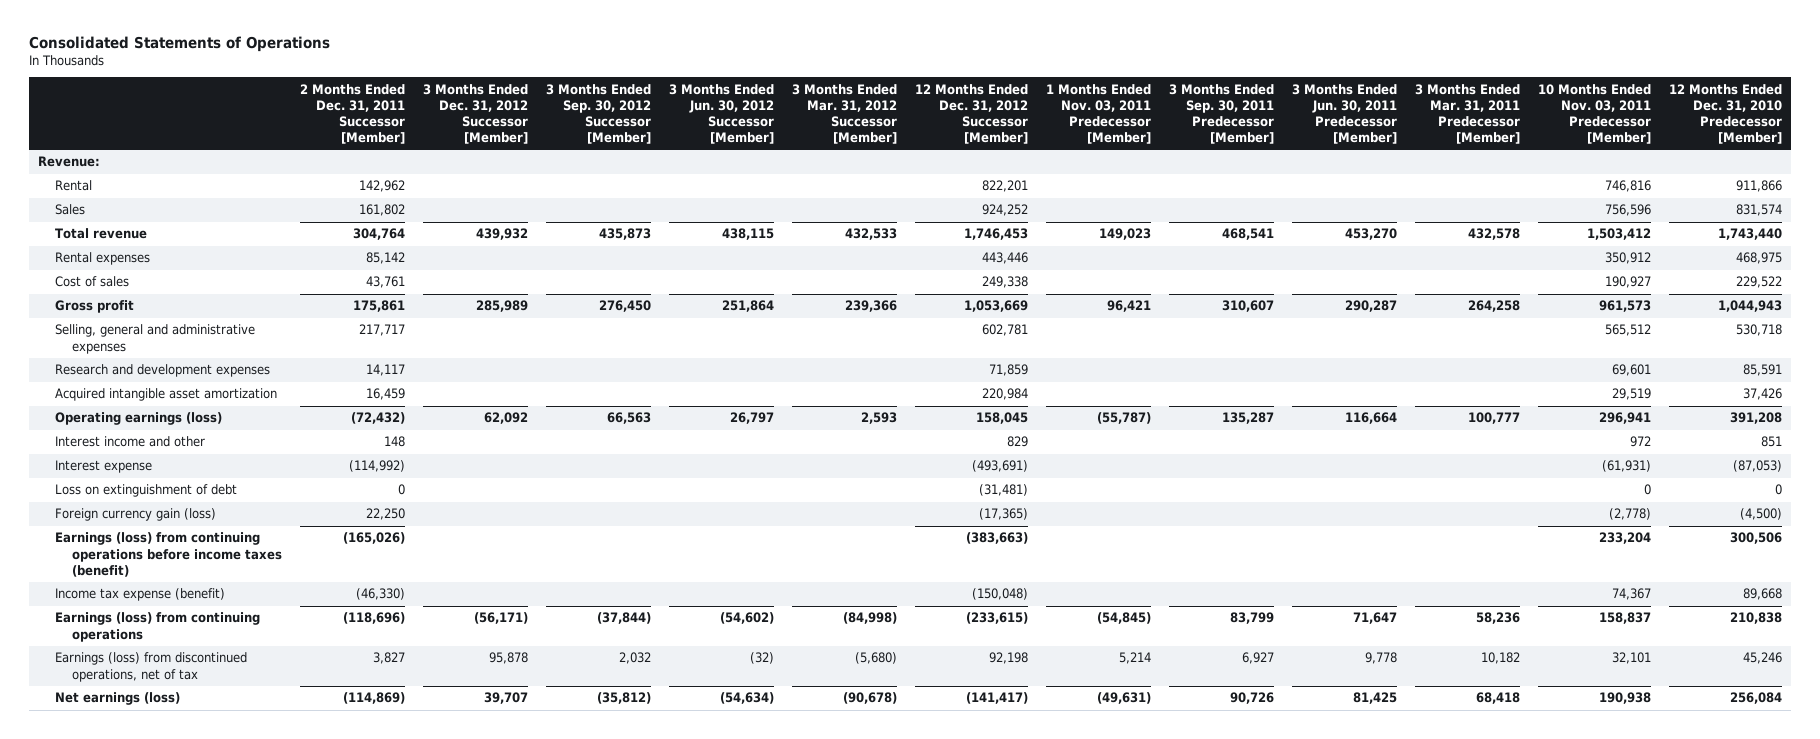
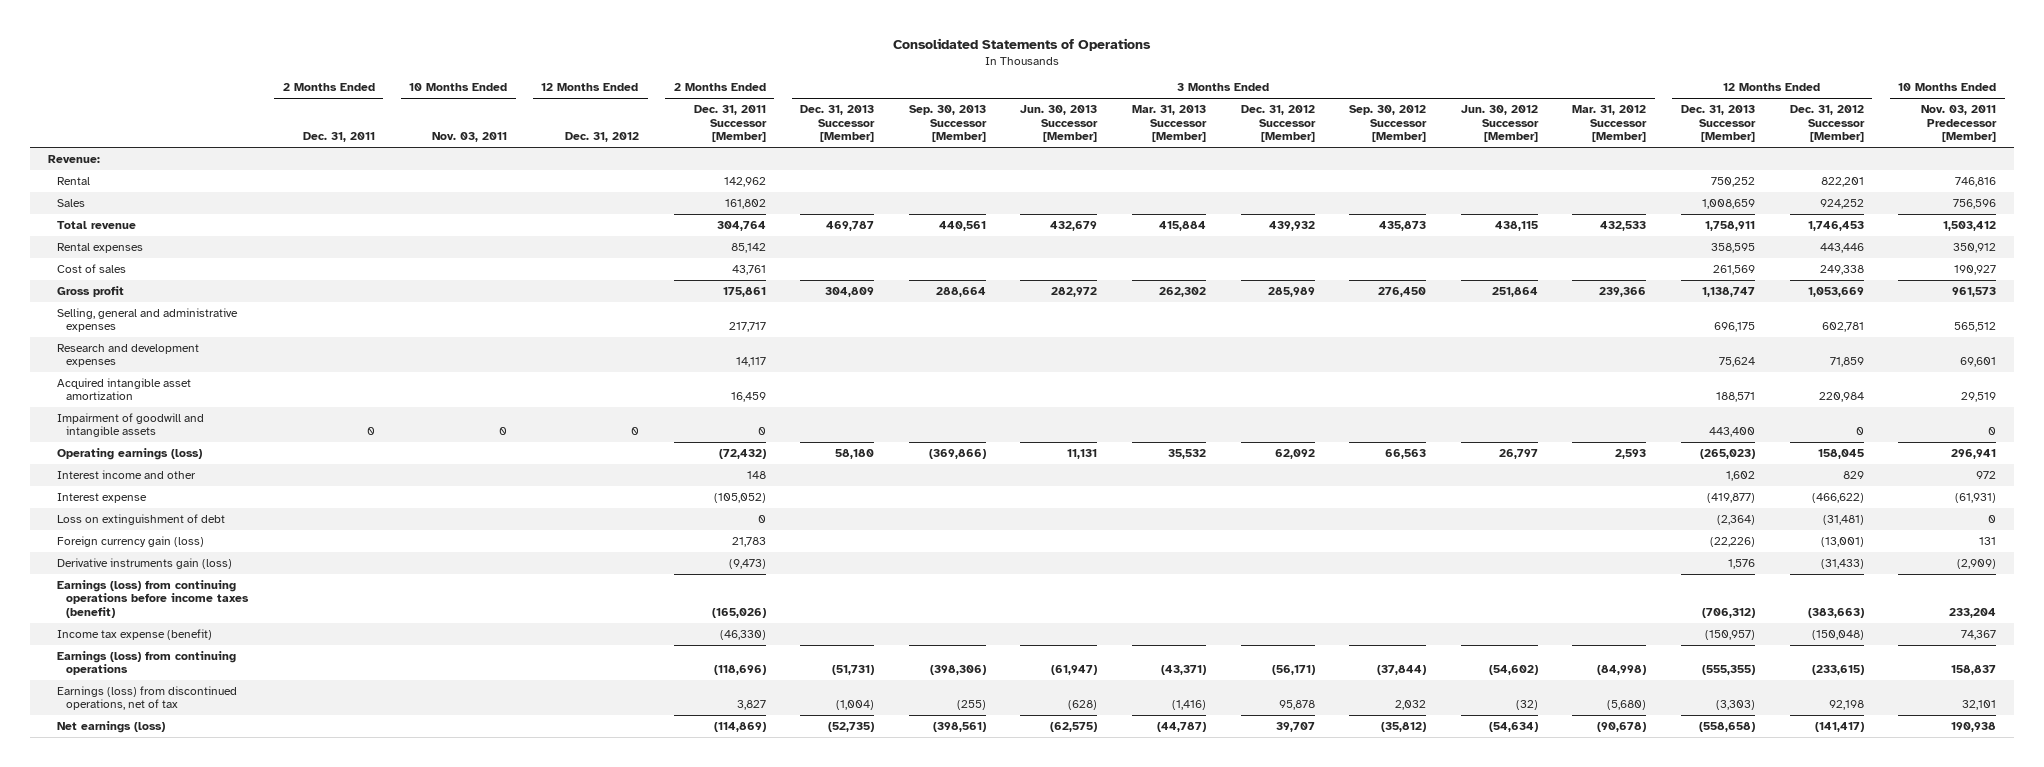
- | 2 Months Ended Dec. 31, 2011 Successor [Member] | 3 Months Ended Dec. 31, 2012 Successor [Member] | 3 Months Ended Sep. 30, 2012 Successor [Member] | 3 Months Ended Jun. 30, 2012 Successor [Member] | 3 Months Ended Mar. 31, 2012 Successor [Member] | 12 Months Ended Dec. 31, 2012 Successor [Member] | 1 Months Ended Nov. 03, 2011 Predecessor [Member] | 3 Months Ended Sep. 30, 2011 Predecessor [Member] | 3 Months Ended Jun. 30, 2011 Predecessor [Member] | 3 Months Ended Mar. 31, 2011 Predecessor [Member] | 10 Months Ended Nov. 03, 2011 Predecessor [Member] | 12 Months Ended Dec. 31, 2010 Predecessor [Member]
+ | 2 Months Ended Dec. 31, 2011 | 10 Months Ended Nov. 03, 2011 | 12 Months Ended Dec. 31, 2012 | 2 Months Ended Dec. 31, 2011 Successor [Member] | 3 Months Ended Dec. 31, 2013 Successor [Member] | 3 Months Ended Sep. 30, 2013 Successor [Member] | 3 Months Ended Jun. 30, 2013 Successor [Member] | 3 Months Ended Mar. 31, 2013 Successor [Member] | 3 Months Ended Dec. 31, 2012 Successor [Member] | 3 Months Ended Sep. 30, 2012 Successor [Member] | 3 Months Ended Jun. 30, 2012 Successor [Member] | 3 Months Ended Mar. 31, 2012 Successor [Member] | 12 Months Ended Dec. 31, 2013 Successor [Member] | 12 Months Ended Dec. 31, 2012 Successor [Member] | 10 Months Ended Nov. 03, 2011 Predecessor [Member]
+ Impairment of goodwill and intangible assets | 0 | 0 | 0 | 0 | | | | | | | | | 443,400 | 0 | 0
- Interest expense | (114,992) | | | | | (493,691) | | | | | (61,931) | (87,053)
+ Interest expense | | | | (105,052) | | | | | | | | | (419,877) | (466,622) | (61,931)
- Foreign currency gain (loss) | 22,250 | | | | | (17,365) | | | | | (2,778) | (4,500)
+ Foreign currency gain (loss) | | | | 21,783 | | | | | | | | | (22,226) | (13,001) | 131
+ Derivative instruments gain (loss) | | | | (9,473) | | | | | | | | | 1,576 | (31,433) | (2,909)

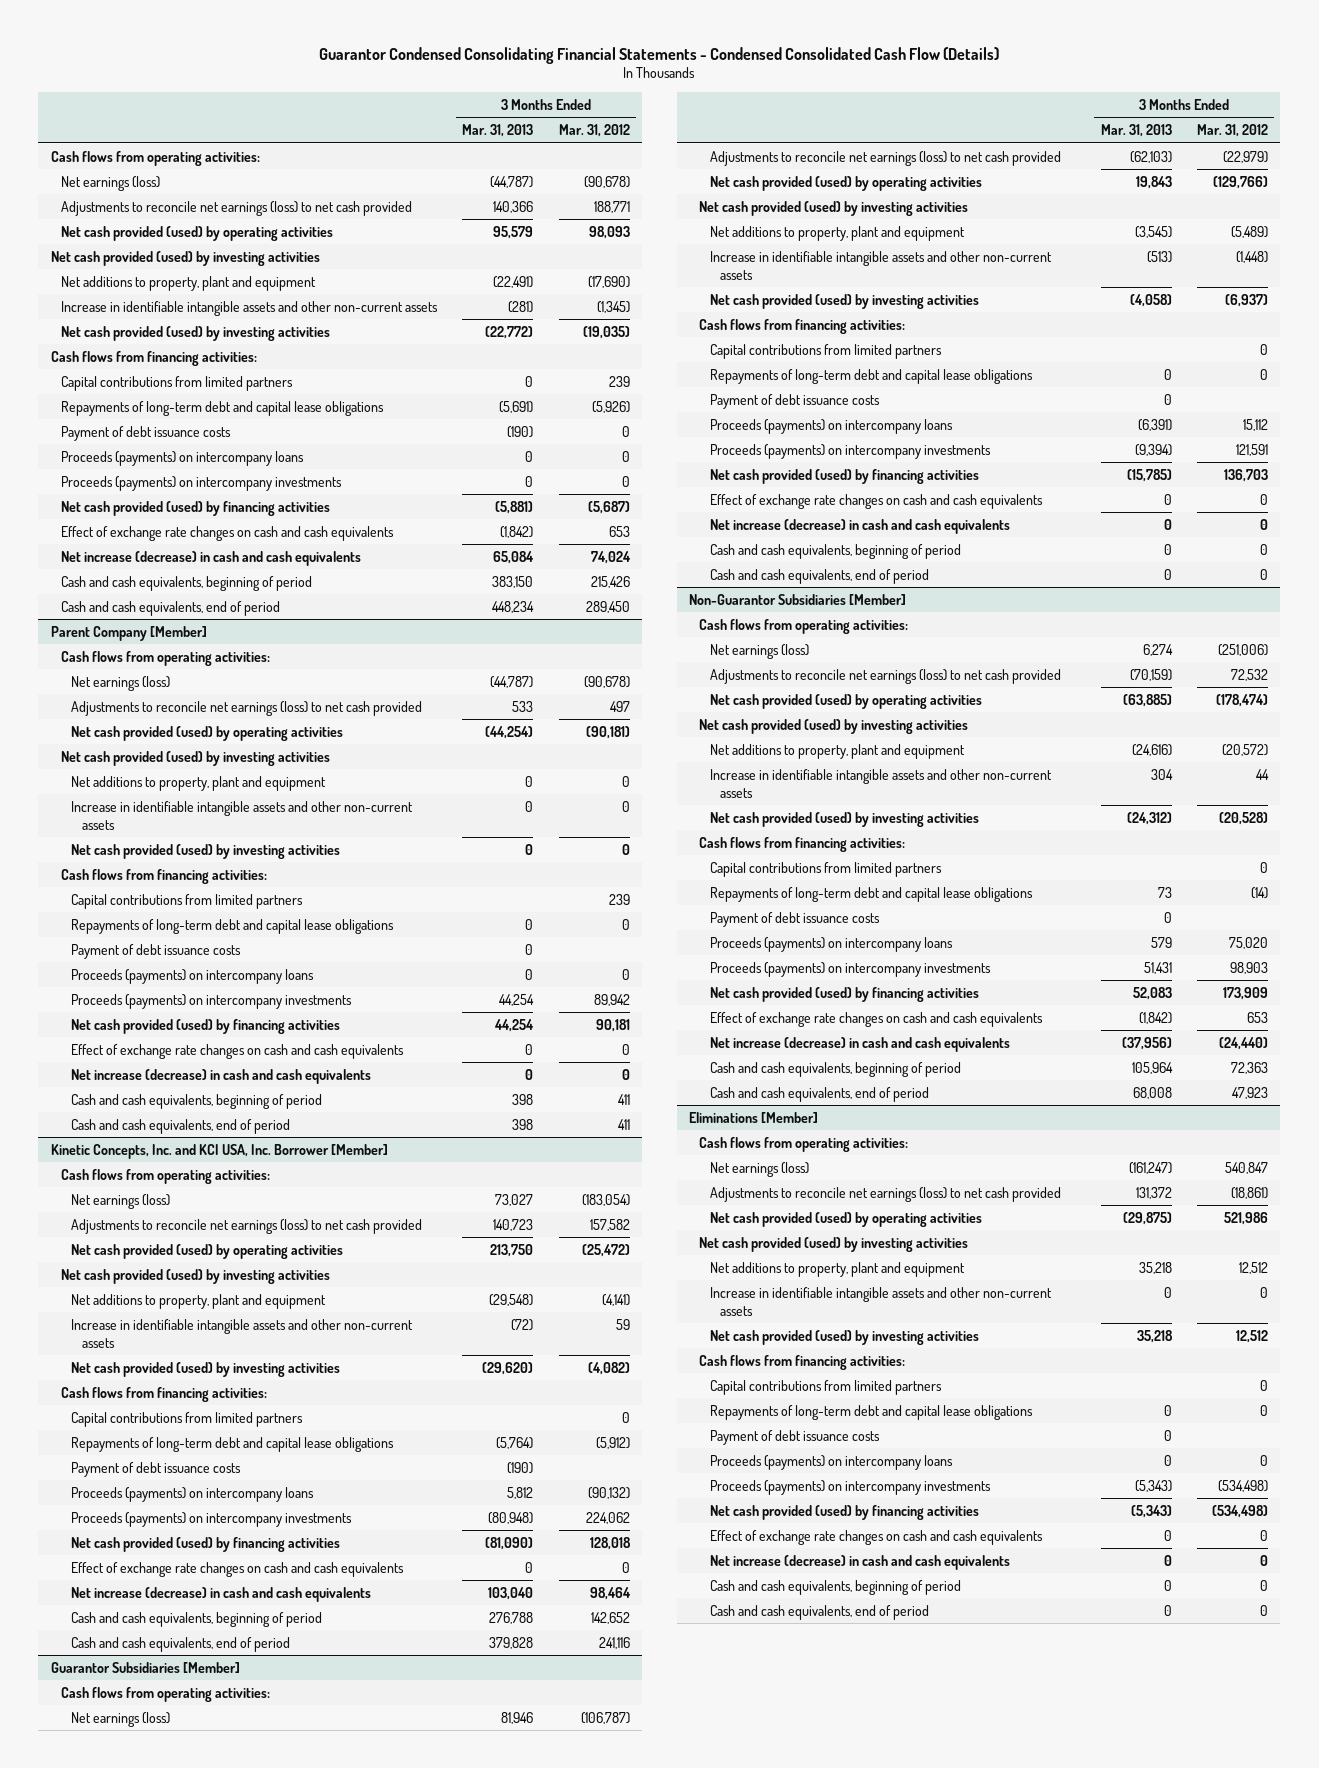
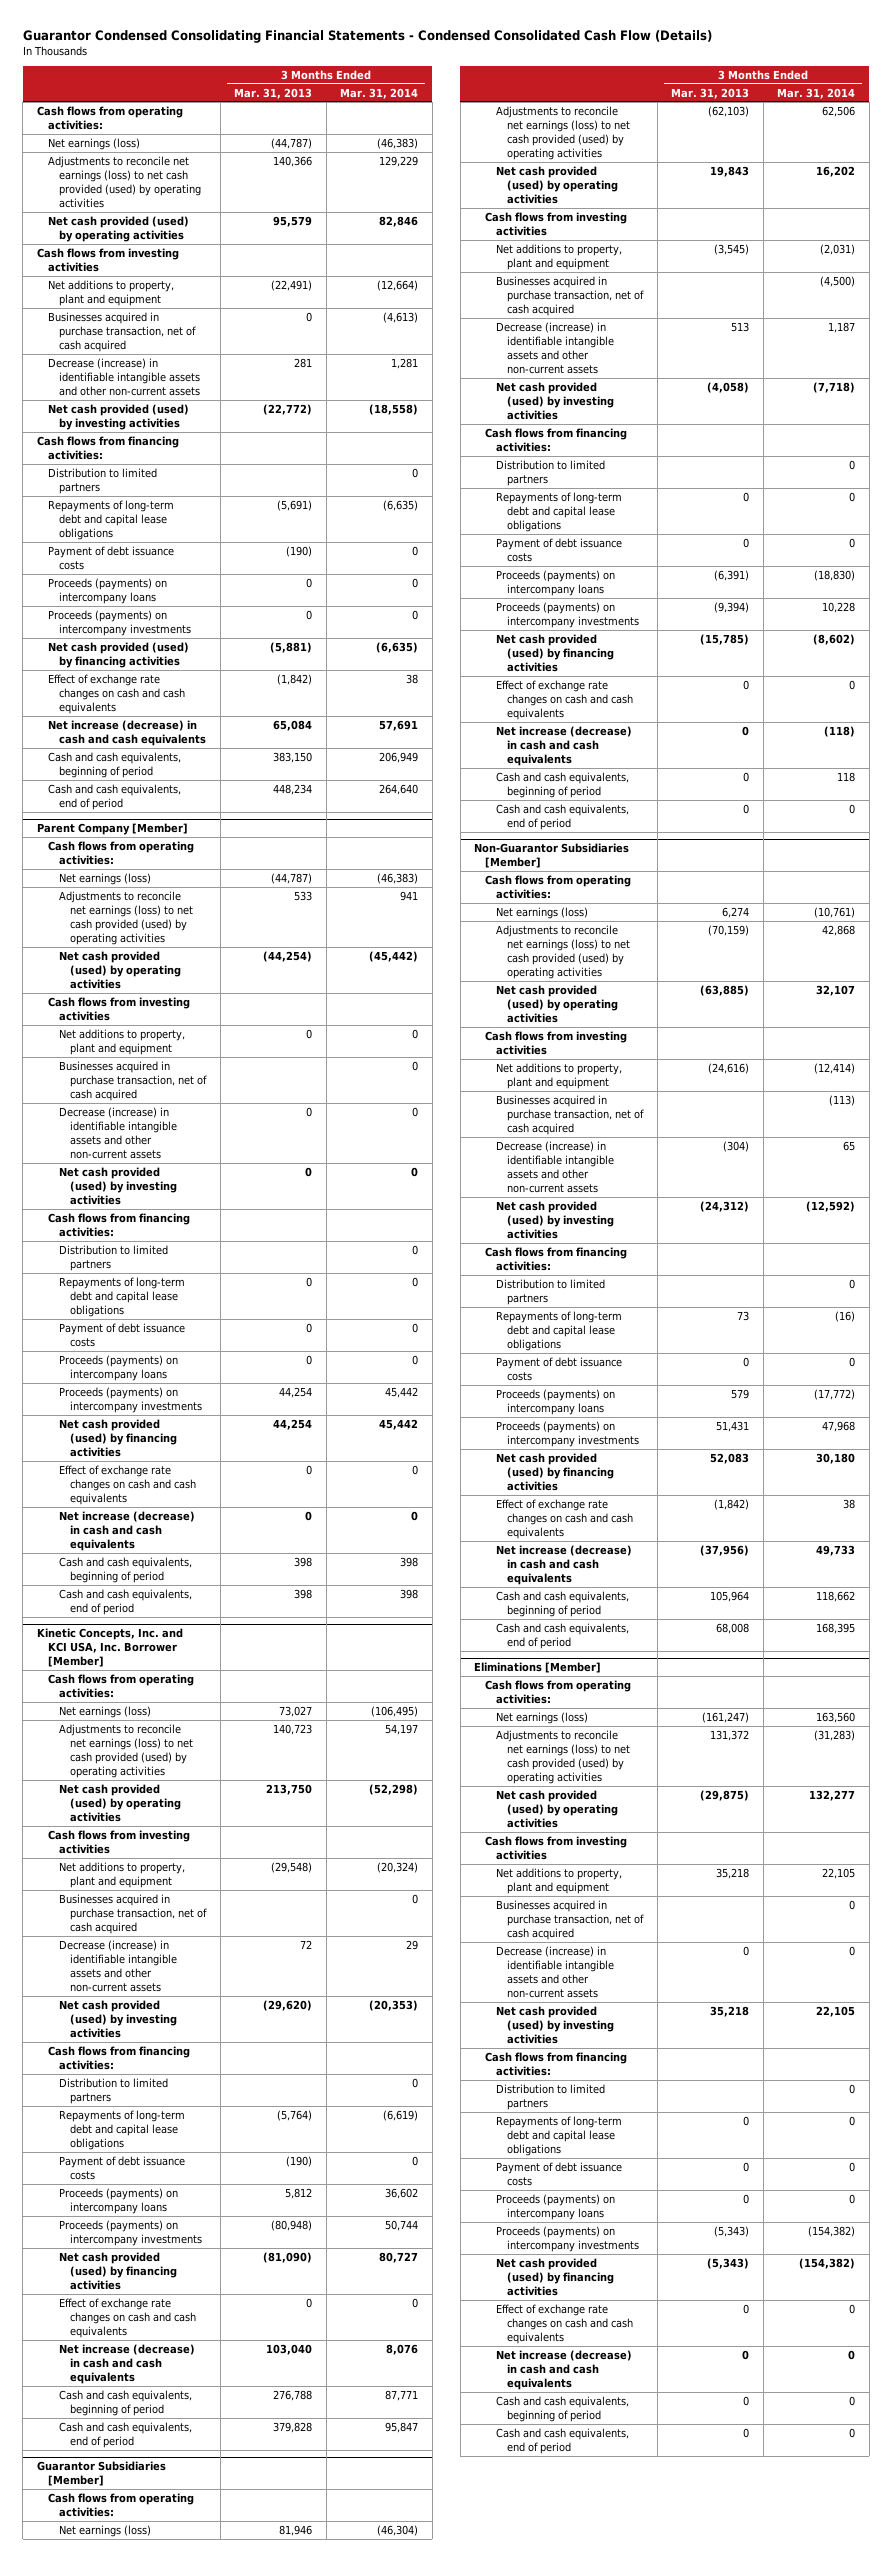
- | 3 Months Ended Mar. 31, 2013 | 3 Months Ended Mar. 31, 2012
+ | 3 Months Ended Mar. 31, 2013 | 3 Months Ended Mar. 31, 2014
- Adjustments to reconcile net earnings (loss) to net cash provided | 140,366 | 188,771
+ Adjustments to reconcile net earnings (loss) to net cash provided (used) by operating activities | 140,366 | 129,229
- Net cash provided (used) by investing activities
+ Cash flows from investing activities
- Increase in identifiable intangible assets and other non-current assets | (281) | (1,345)
+ Businesses acquired in purchase transaction, net of cash acquired | 0 | (4,613)
+ Decrease (increase) in identifiable intangible assets and other non-current assets | 281 | 1,281
- Capital contributions from limited partners | 0 | 239
+ Distribution to limited partners | | 0
@ Parent Company [Member]
- Adjustments to reconcile net earnings (loss) to net cash provided | 533 | 497
+ Adjustments to reconcile net earnings (loss) to net cash provided (used) by operating activities | 533 | 941
- Net cash provided (used) by investing activities
+ Cash flows from investing activities
- Increase in identifiable intangible assets and other non-current assets | 0 | 0
+ Businesses acquired in purchase transaction, net of cash acquired | | 0
+ Decrease (increase) in identifiable intangible assets and other non-current assets | 0 | 0
- Capital contributions from limited partners | | 239
+ Distribution to limited partners | | 0
@ Kinetic Concepts, Inc. and KCI USA, Inc. Borrower [Member]
- Adjustments to reconcile net earnings (loss) to net cash provided | 140,723 | 157,582
+ Adjustments to reconcile net earnings (loss) to net cash provided (used) by operating activities | 140,723 | 54,197
- Net cash provided (used) by investing activities
+ Cash flows from investing activities
- Increase in identifiable intangible assets and other non-current assets | (72) | 59
+ Businesses acquired in purchase transaction, net of cash acquired | | 0
+ Decrease (increase) in identifiable intangible assets and other non-current assets | 72 | 29
- Capital contributions from limited partners | | 0
+ Distribution to limited partners | | 0
@ Guarantor Subsidiaries [Member]
- Adjustments to reconcile net earnings (loss) to net cash provided | (62,103) | (22,979)
+ Adjustments to reconcile net earnings (loss) to net cash provided (used) by operating activities | (62,103) | 62,506
- Net cash provided (used) by investing activities
+ Cash flows from investing activities
- Increase in identifiable intangible assets and other non-current assets | (513) | (1,448)
+ Businesses acquired in purchase transaction, net of cash acquired | | (4,500)
+ Decrease (increase) in identifiable intangible assets and other non-current assets | 513 | 1,187
- Capital contributions from limited partners | | 0
+ Distribution to limited partners | | 0
@ Non-Guarantor Subsidiaries [Member]
- Adjustments to reconcile net earnings (loss) to net cash provided | (70,159) | 72,532
+ Adjustments to reconcile net earnings (loss) to net cash provided (used) by operating activities | (70,159) | 42,868
- Net cash provided (used) by investing activities
+ Cash flows from investing activities
- Increase in identifiable intangible assets and other non-current assets | 304 | 44
+ Businesses acquired in purchase transaction, net of cash acquired | | (113)
+ Decrease (increase) in identifiable intangible assets and other non-current assets | (304) | 65
- Capital contributions from limited partners | | 0
+ Distribution to limited partners | | 0
@ Eliminations [Member]
- Adjustments to reconcile net earnings (loss) to net cash provided | 131,372 | (18,861)
+ Adjustments to reconcile net earnings (loss) to net cash provided (used) by operating activities | 131,372 | (31,283)
- Net cash provided (used) by investing activities
+ Cash flows from investing activities
- Increase in identifiable intangible assets and other non-current assets | 0 | 0
+ Businesses acquired in purchase transaction, net of cash acquired | | 0
+ Decrease (increase) in identifiable intangible assets and other non-current assets | 0 | 0
- Capital contributions from limited partners | | 0
+ Distribution to limited partners | | 0

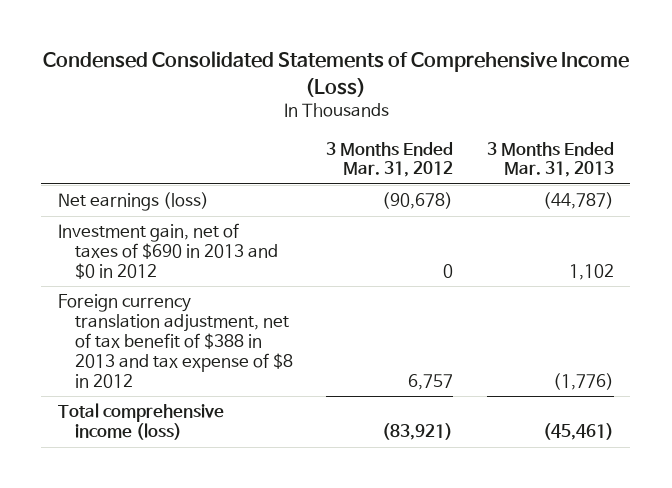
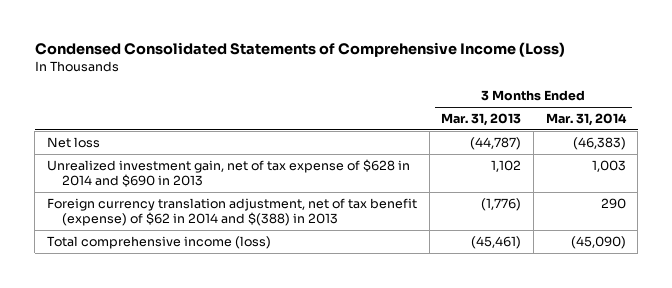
- | 3 Months Ended Mar. 31, 2012 | 3 Months Ended Mar. 31, 2013
+ | 3 Months Ended Mar. 31, 2013 | 3 Months Ended Mar. 31, 2014
- Net earnings (loss) | (90,678) | (44,787)
- Investment gain, net of taxes of $690 in 2013 and $0 in 2012 | 0 | 1,102
- Foreign currency translation adjustment, net of tax benefit of $388 in 2013 and tax expense of $8 in 2012 | 6,757 | (1,776)
+ Net loss | (44,787) | (46,383)
+ Unrealized investment gain, net of tax expense of $628 in 2014 and $690 in 2013 | 1,102 | 1,003
+ Foreign currency translation adjustment, net of tax benefit (expense) of $62 in 2014 and $(388) in 2013 | (1,776) | 290

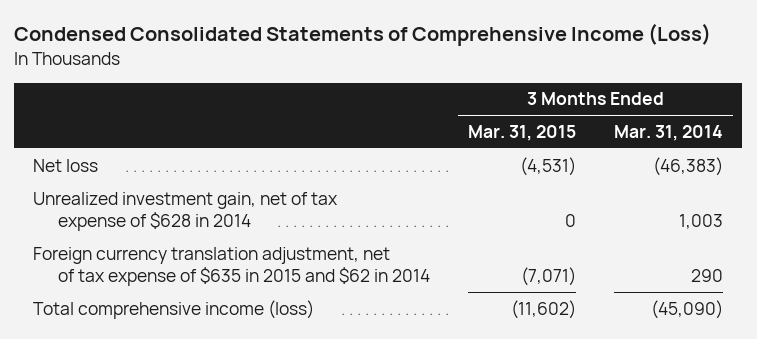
- | 3 Months Ended Mar. 31, 2013 | 3 Months Ended Mar. 31, 2014
+ | 3 Months Ended Mar. 31, 2015 | 3 Months Ended Mar. 31, 2014
- Unrealized investment gain, net of tax expense of $628 in 2014 and $690 in 2013 | 1,102 | 1,003
- Foreign currency translation adjustment, net of tax benefit (expense) of $62 in 2014 and $(388) in 2013 | (1,776) | 290
+ Unrealized investment gain, net of tax expense of $628 in 2014 | 0 | 1,003
+ Foreign currency translation adjustment, net of tax expense of $635 in 2015 and $62 in 2014 | (7,071) | 290

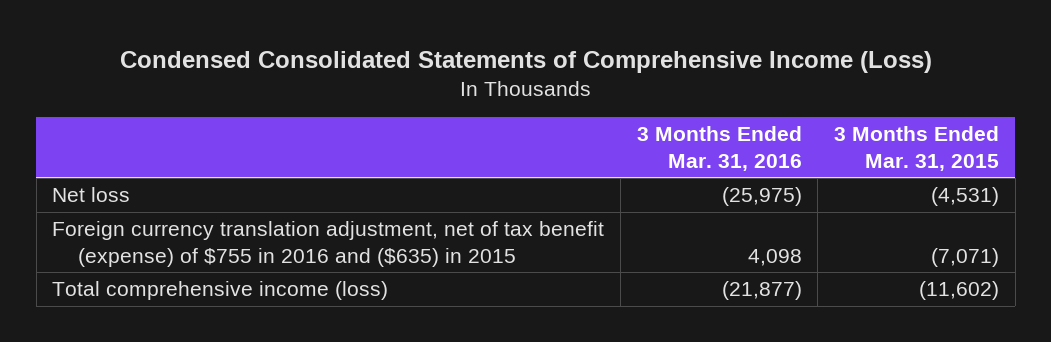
- | 3 Months Ended Mar. 31, 2015 | 3 Months Ended Mar. 31, 2014
+ | 3 Months Ended Mar. 31, 2016 | 3 Months Ended Mar. 31, 2015
- Unrealized investment gain, net of tax expense of $628 in 2014 | 0 | 1,003
- Foreign currency translation adjustment, net of tax expense of $635 in 2015 and $62 in 2014 | (7,071) | 290
+ Foreign currency translation adjustment, net of tax benefit (expense) of $755 in 2016 and ($635) in 2015 | 4,098 | (7,071)

